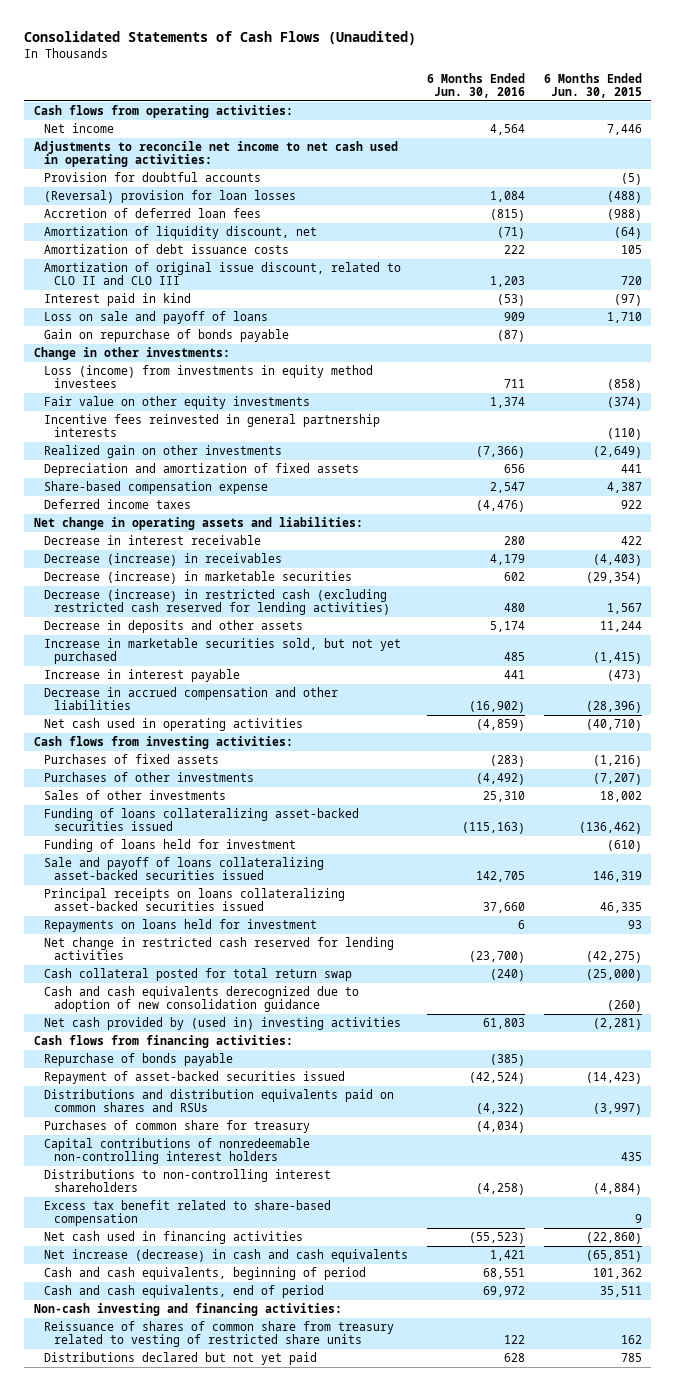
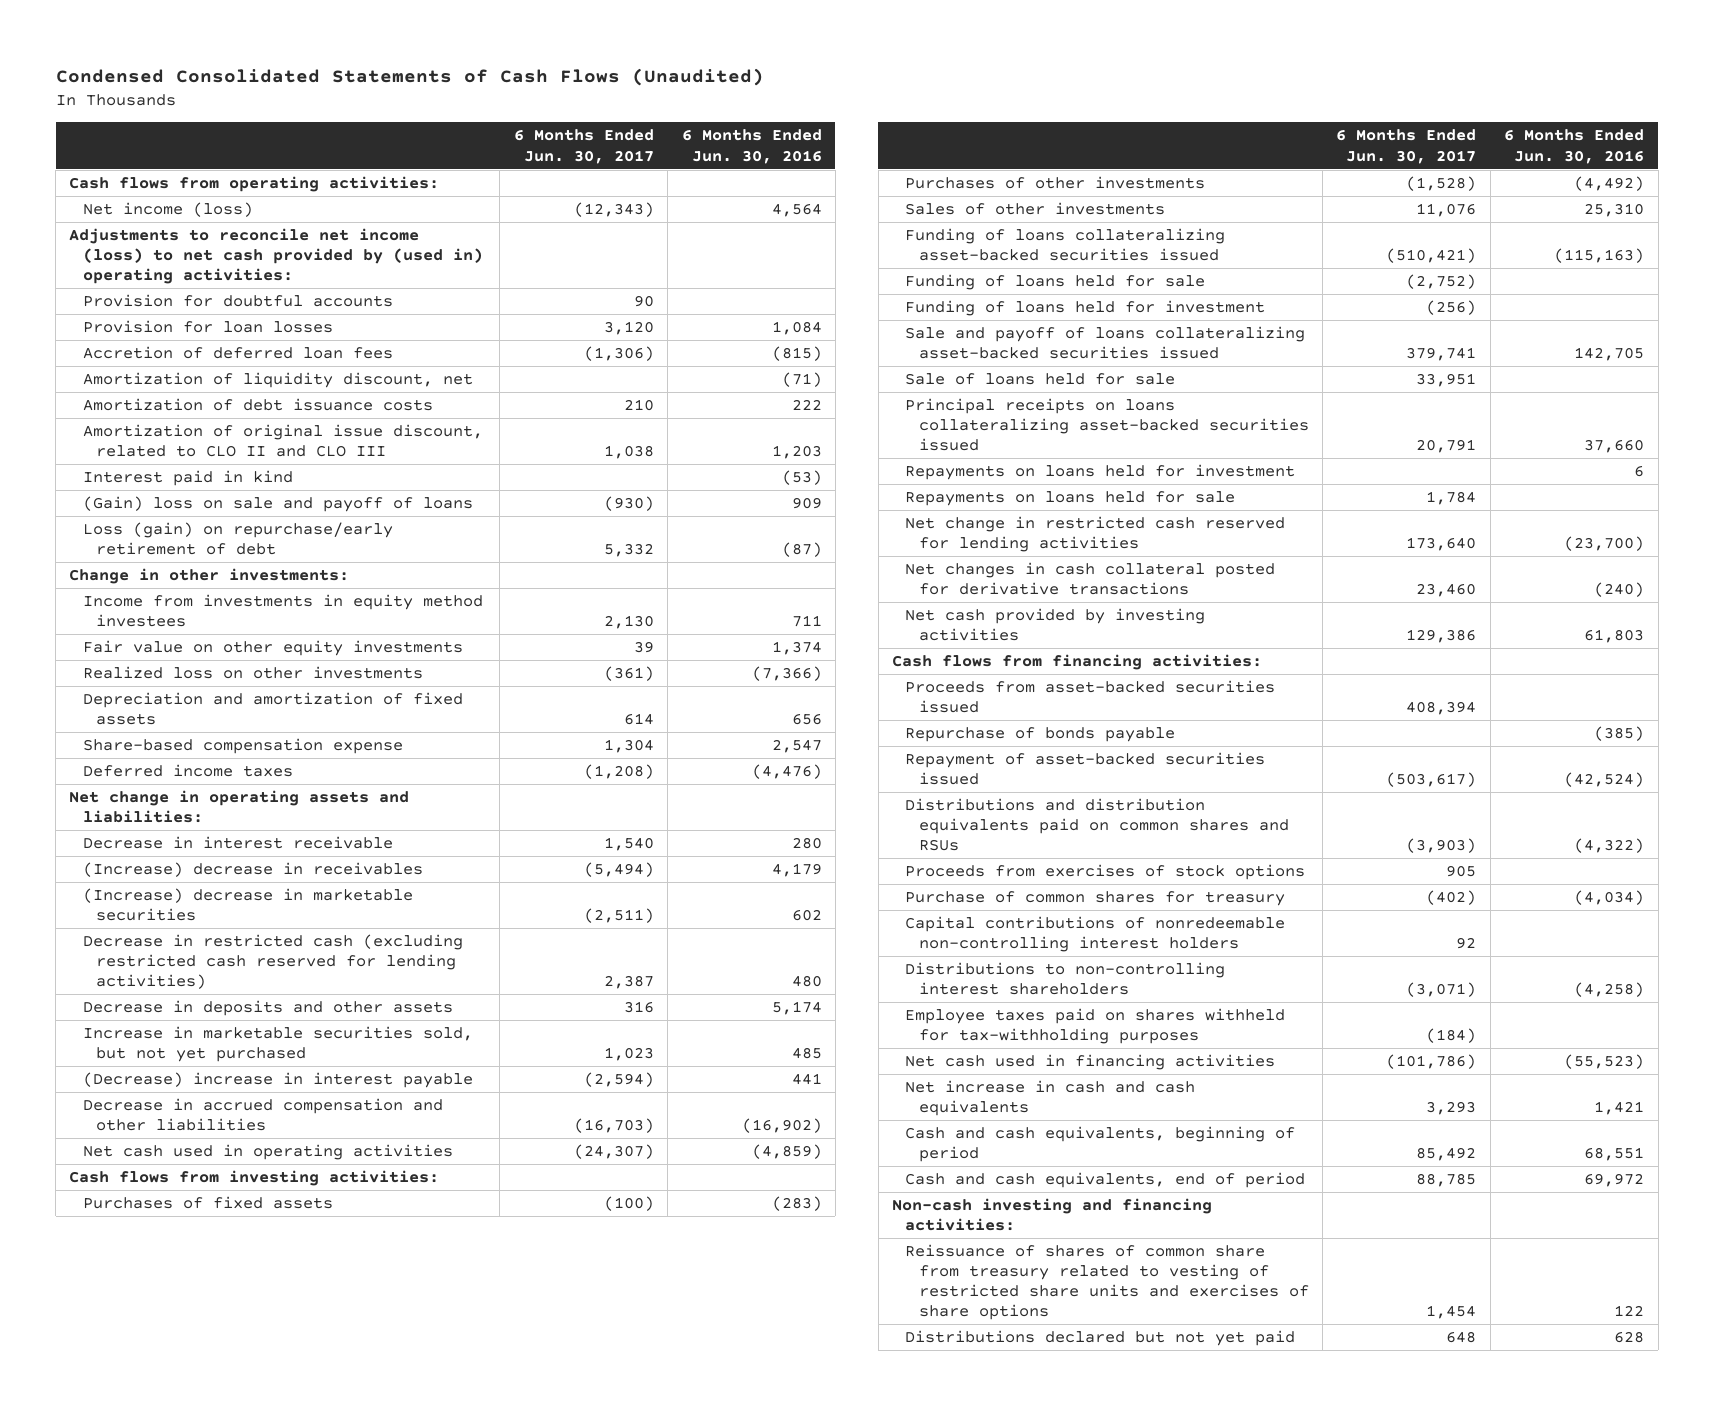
- Consolidated Statements of Cash Flows (Unaudited)
+ Condensed Consolidated Statements of Cash Flows (Unaudited)
- | 6 Months Ended Jun. 30, 2016 | 6 Months Ended Jun. 30, 2015
+ | 6 Months Ended Jun. 30, 2017 | 6 Months Ended Jun. 30, 2016
- Net income | 4,564 | 7,446
- Adjustments to reconcile net income to net cash used in operating activities:
+ Net income (loss) | (12,343) | 4,564
+ Adjustments to reconcile net income (loss) to net cash provided by (used in) operating activities:
- (Reversal) provision for loan losses | 1,084 | (488)
+ Provision for loan losses | 3,120 | 1,084
- Loss on sale and payoff of loans | 909 | 1,710
- Gain on repurchase of bonds payable | (87) |
+ (Gain) loss on sale and payoff of loans | (930) | 909
+ Loss (gain) on repurchase/early retirement of debt | 5,332 | (87)
- Loss (income) from investments in equity method investees | 711 | (858)
+ Income from investments in equity method investees | 2,130 | 711
- Incentive fees reinvested in general partnership interests | | (110)
- Realized gain on other investments | (7,366) | (2,649)
+ Realized loss on other investments | (361) | (7,366)
- Decrease (increase) in receivables | 4,179 | (4,403)
- Decrease (increase) in marketable securities | 602 | (29,354)
- Decrease (increase) in restricted cash (excluding restricted cash reserved for lending activities) | 480 | 1,567
+ (Increase) decrease in receivables | (5,494) | 4,179
+ (Increase) decrease in marketable securities | (2,511) | 602
+ Decrease in restricted cash (excluding restricted cash reserved for lending activities) | 2,387 | 480
- Increase in interest payable | 441 | (473)
+ (Decrease) increase in interest payable | (2,594) | 441
+ Funding of loans held for sale | (2,752) |
+ Sale of loans held for sale | 33,951 |
+ Repayments on loans held for sale | 1,784 |
- Cash collateral posted for total return swap | (240) | (25,000)
- Cash and cash equivalents derecognized due to adoption of new consolidation guidance | | (260)
- Net cash provided by (used in) investing activities | 61,803 | (2,281)
+ Net changes in cash collateral posted for derivative transactions | 23,460 | (240)
+ Net cash provided by investing activities | 129,386 | 61,803
+ Proceeds from asset-backed securities issued | 408,394 |
- Purchases of common share for treasury | (4,034) |
+ Proceeds from exercises of stock options | 905 |
+ Purchase of common shares for treasury | (402) | (4,034)
- Excess tax benefit related to share-based compensation | | 9
+ Employee taxes paid on shares withheld for tax-withholding purposes | (184) |
- Net increase (decrease) in cash and cash equivalents | 1,421 | (65,851)
+ Net increase in cash and cash equivalents | 3,293 | 1,421
- Reissuance of shares of common share from treasury related to vesting of restricted share units | 122 | 162
+ Reissuance of shares of common share from treasury related to vesting of restricted share units and exercises of share options | 1,454 | 122

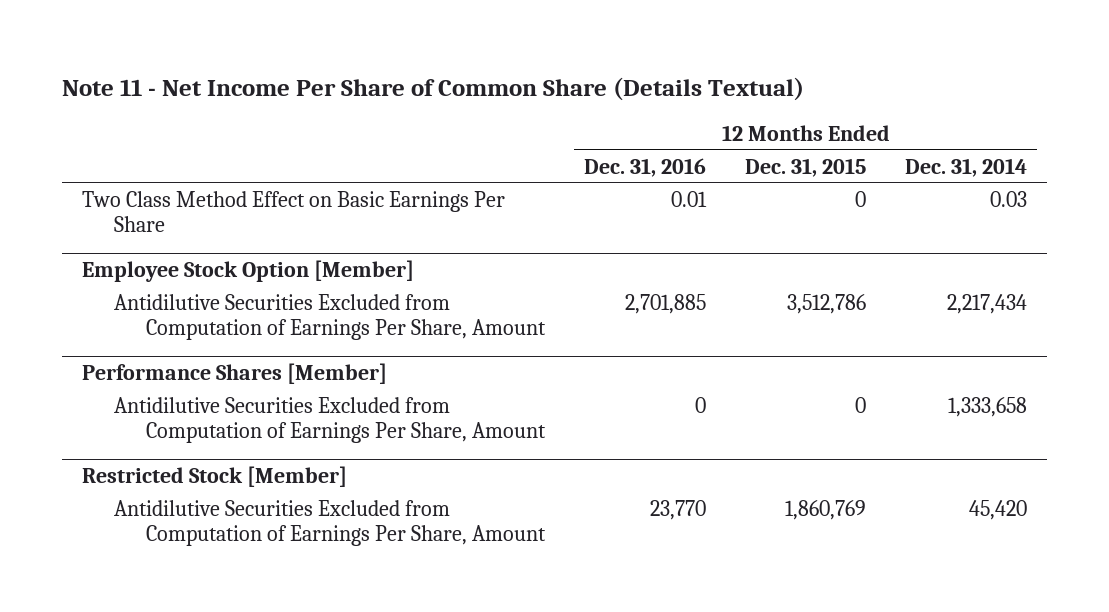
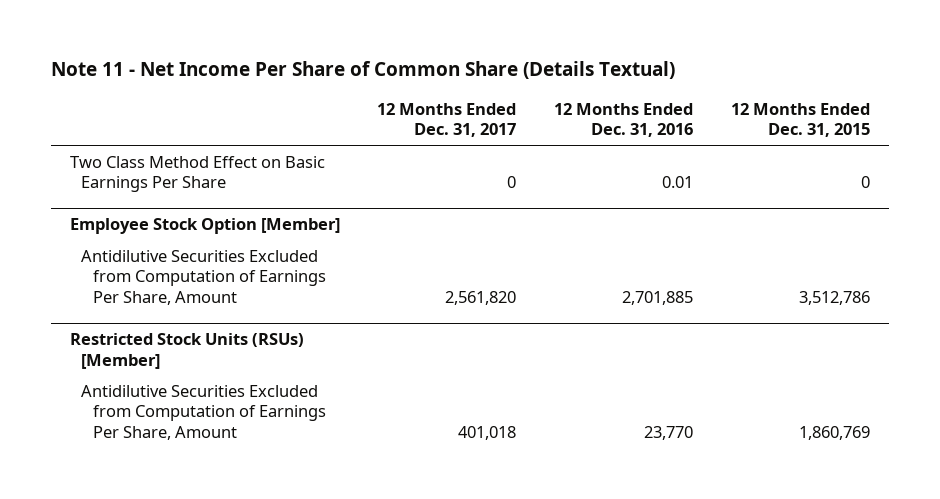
- | 12 Months Ended Dec. 31, 2016 | 12 Months Ended Dec. 31, 2015 | 12 Months Ended Dec. 31, 2014
+ | 12 Months Ended Dec. 31, 2017 | 12 Months Ended Dec. 31, 2016 | 12 Months Ended Dec. 31, 2015
- Performance Shares [Member]
- Antidilutive Securities Excluded from Computation of Earnings Per Share, Amount | 0 | 0 | 1,333,658
- Restricted Stock [Member]
+ Restricted Stock Units (RSUs) [Member]

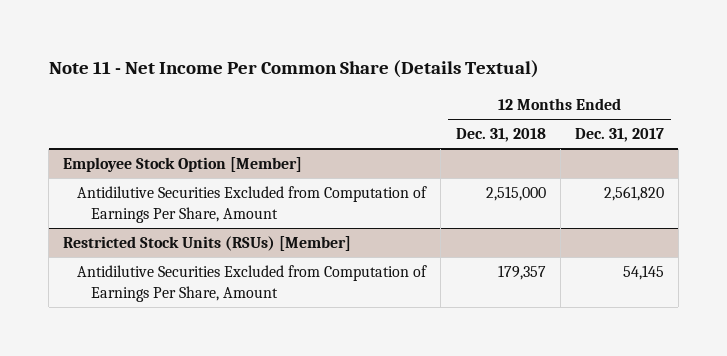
- Note 11 - Net Income Per Share of Common Share (Details Textual)
+ Note 11 - Net Income Per Common Share (Details Textual)
- | 12 Months Ended Dec. 31, 2017 | 12 Months Ended Dec. 31, 2016 | 12 Months Ended Dec. 31, 2015
+ | 12 Months Ended Dec. 31, 2018 | 12 Months Ended Dec. 31, 2017
- Two Class Method Effect on Basic Earnings Per Share | 0 | 0.01 | 0
@ Restricted Stock Units (RSUs) [Member]
- Antidilutive Securities Excluded from Computation of Earnings Per Share, Amount | 401,018 | 23,770 | 1,860,769
+ Antidilutive Securities Excluded from Computation of Earnings Per Share, Amount | 179,357 | 54,145

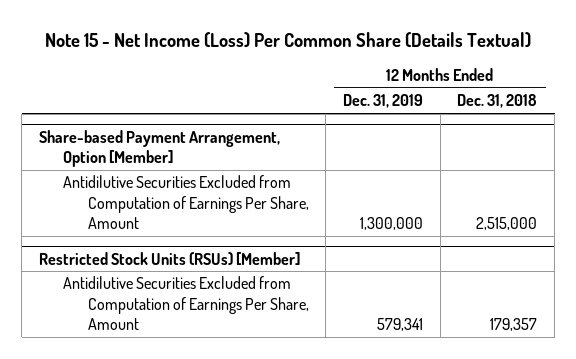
- Note 11 - Net Income Per Common Share (Details Textual)
+ Note 15 - Net Income (Loss) Per Common Share (Details Textual)
- | 12 Months Ended Dec. 31, 2018 | 12 Months Ended Dec. 31, 2017
+ | 12 Months Ended Dec. 31, 2019 | 12 Months Ended Dec. 31, 2018
- Employee Stock Option [Member]
+ Share-based Payment Arrangement, Option [Member]

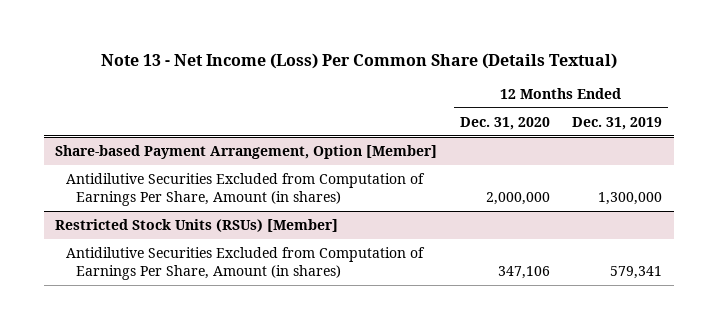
- Note 15 - Net Income (Loss) Per Common Share (Details Textual)
+ Note 13 - Net Income (Loss) Per Common Share (Details Textual)
- | 12 Months Ended Dec. 31, 2019 | 12 Months Ended Dec. 31, 2018
+ | 12 Months Ended Dec. 31, 2020 | 12 Months Ended Dec. 31, 2019
@ Share-based Payment Arrangement, Option [Member]
- Antidilutive Securities Excluded from Computation of Earnings Per Share, Amount | 1,300,000 | 2,515,000
+ Antidilutive Securities Excluded from Computation of Earnings Per Share, Amount (in shares) | 2,000,000 | 1,300,000
@ Restricted Stock Units (RSUs) [Member]
- Antidilutive Securities Excluded from Computation of Earnings Per Share, Amount | 579,341 | 179,357
+ Antidilutive Securities Excluded from Computation of Earnings Per Share, Amount (in shares) | 347,106 | 579,341

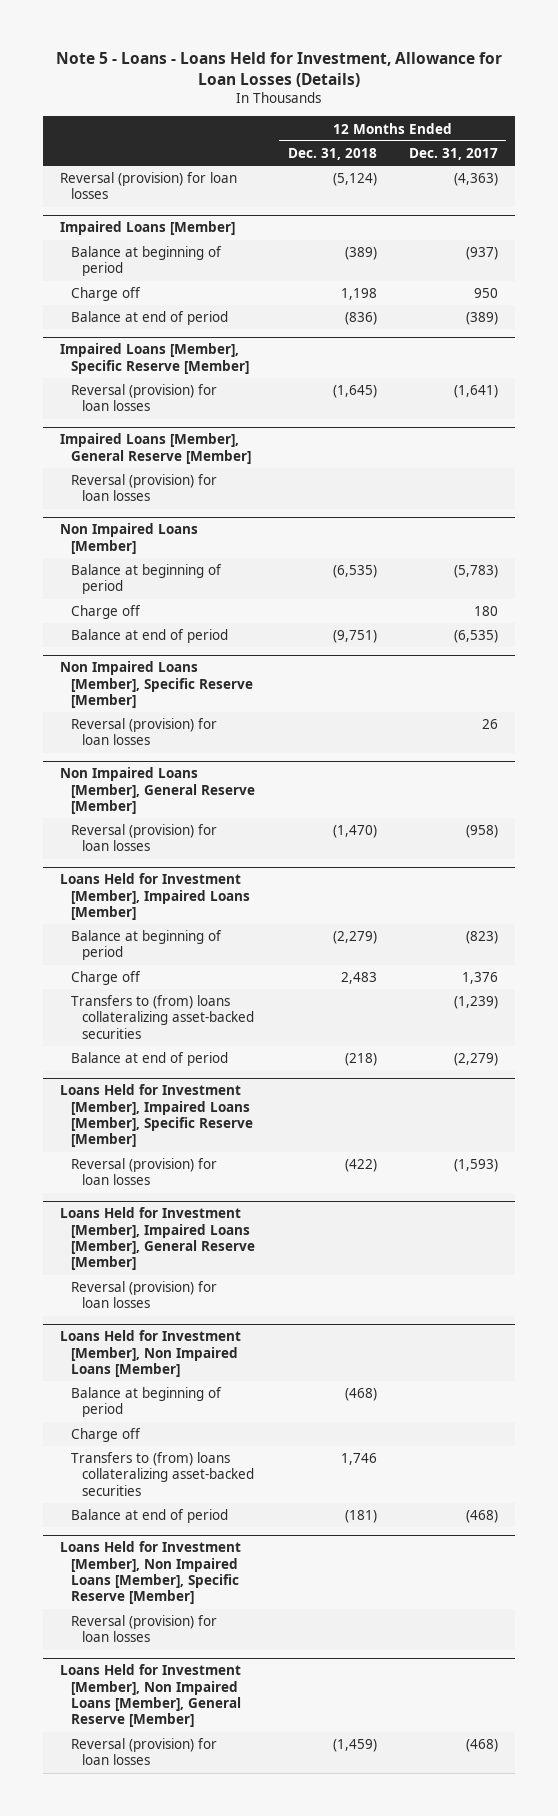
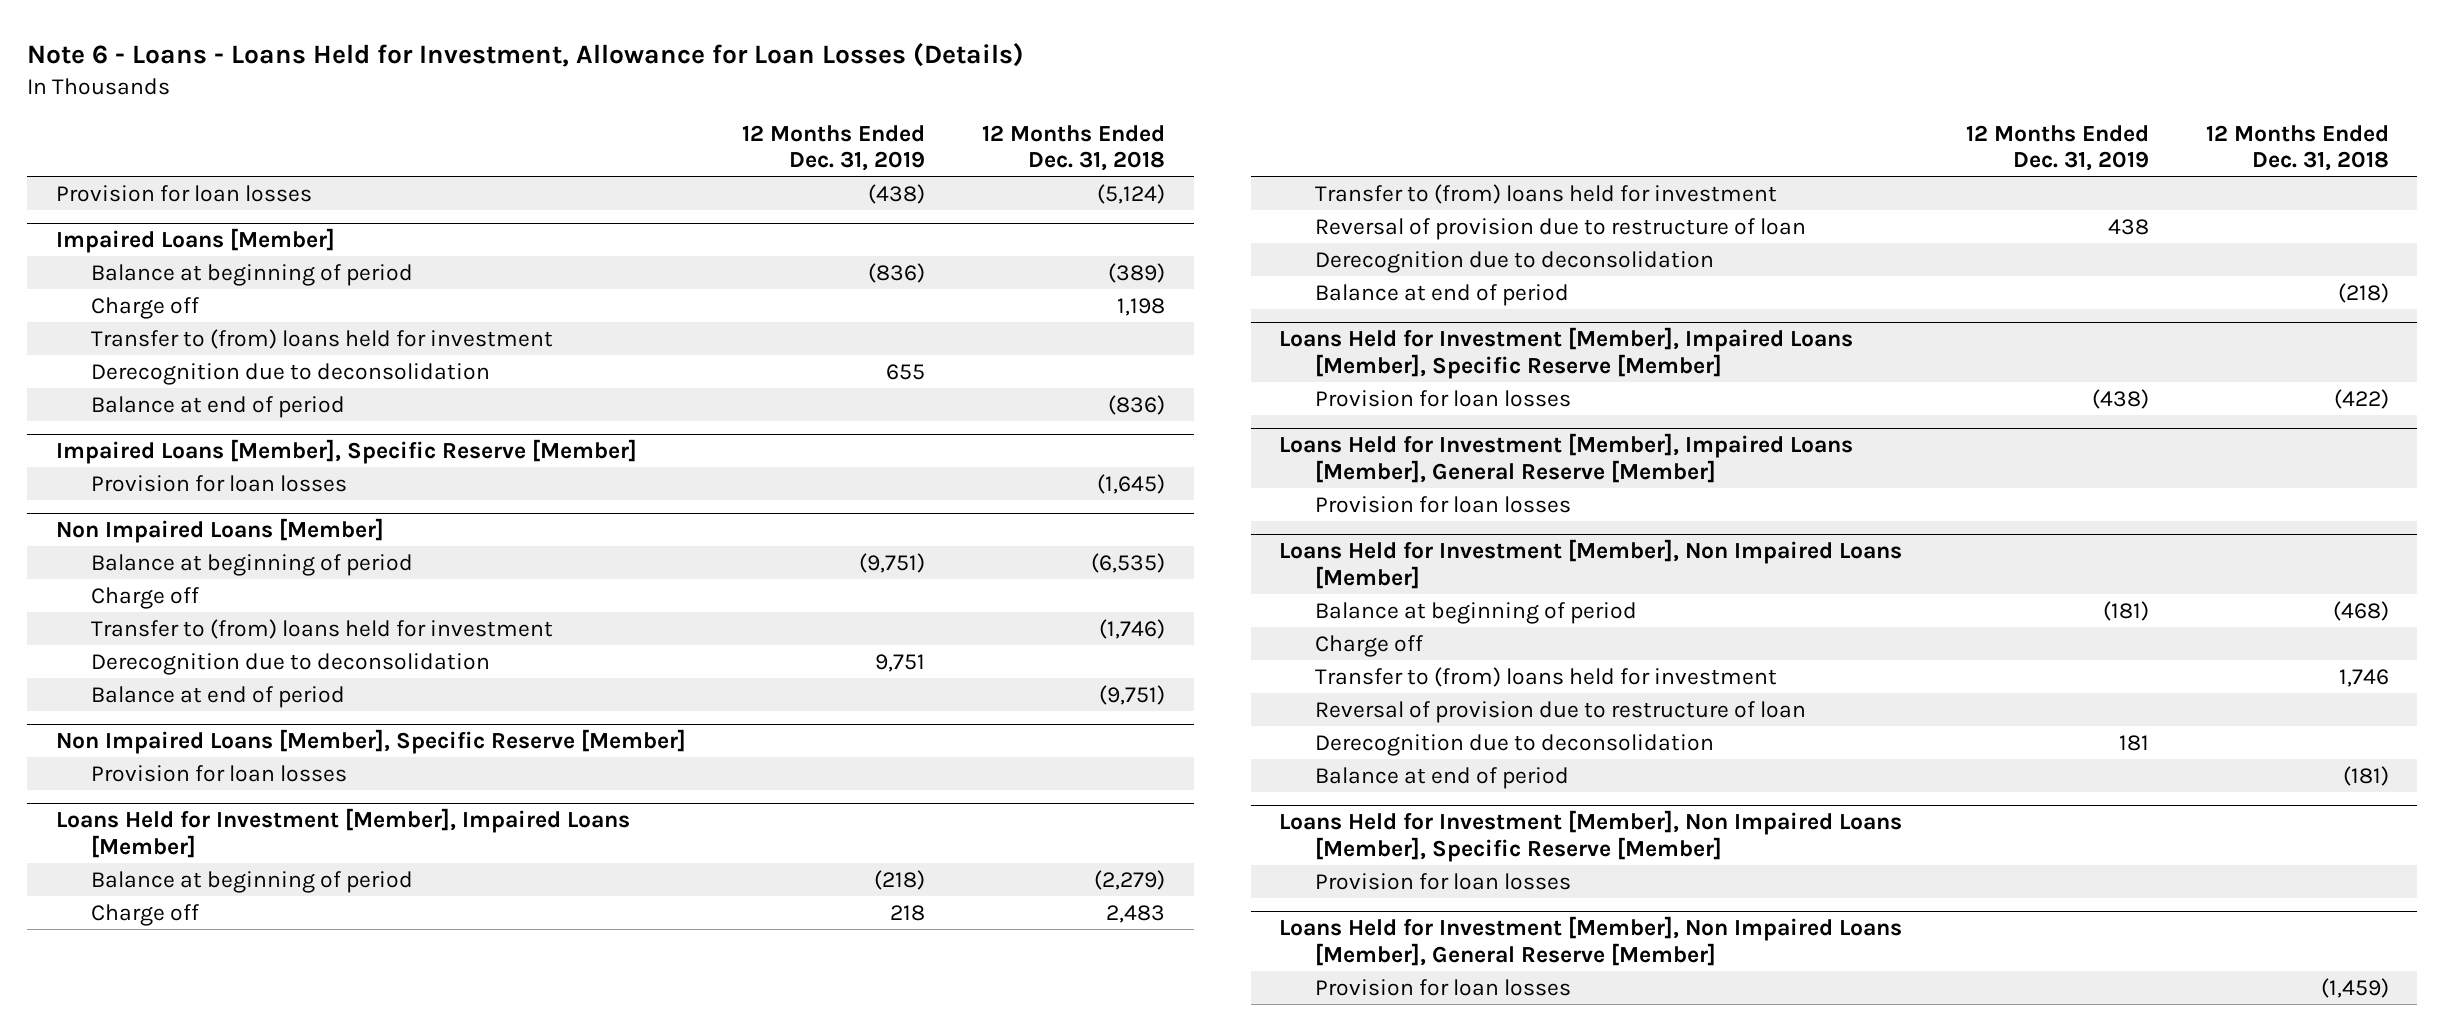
- Note 5 - Loans - Loans Held for Investment, Allowance for Loan Losses (Details)
+ Note 6 - Loans - Loans Held for Investment, Allowance for Loan Losses (Details)
- | 12 Months Ended Dec. 31, 2018 | 12 Months Ended Dec. 31, 2017
+ | 12 Months Ended Dec. 31, 2019 | 12 Months Ended Dec. 31, 2018
- Reversal (provision) for loan losses | (5,124) | (4,363)
+ Provision for loan losses | (438) | (5,124)
@ Impaired Loans [Member]
+ Transfer to (from) loans held for investment
+ Derecognition due to deconsolidation | 655 |
@ Impaired Loans [Member], Specific Reserve [Member]
- Reversal (provision) for loan losses | (1,645) | (1,641)
- Impaired Loans [Member], General Reserve [Member]
- Reversal (provision) for loan losses
@ Impaired Loans [Member], Specific Reserve [Member]
+ Provision for loan losses | | (1,645)
@ Non Impaired Loans [Member]
+ Transfer to (from) loans held for investment | | (1,746)
+ Derecognition due to deconsolidation | 9,751 |
@ Non Impaired Loans [Member], Specific Reserve [Member]
- Reversal (provision) for loan losses | | 26
- Non Impaired Loans [Member], General Reserve [Member]
- Reversal (provision) for loan losses | (1,470) | (958)
@ Non Impaired Loans [Member], Specific Reserve [Member]
+ Provision for loan losses
@ Loans Held for Investment [Member], Impaired Loans [Member]
- Transfers to (from) loans collateralizing asset-backed securities | | (1,239)
+ Transfer to (from) loans held for investment
+ Reversal of provision due to restructure of loan | 438 |
+ Derecognition due to deconsolidation
@ Loans Held for Investment [Member], Impaired Loans [Member], Specific Reserve [Member]
- Reversal (provision) for loan losses | (422) | (1,593)
+ Provision for loan losses | (438) | (422)
@ Loans Held for Investment [Member], Impaired Loans [Member], General Reserve [Member]
- Reversal (provision) for loan losses
+ Provision for loan losses
@ Loans Held for Investment [Member], Non Impaired Loans [Member]
- Transfers to (from) loans collateralizing asset-backed securities | 1,746 |
+ Transfer to (from) loans held for investment | | 1,746
+ Reversal of provision due to restructure of loan
+ Derecognition due to deconsolidation | 181 |
@ Loans Held for Investment [Member], Non Impaired Loans [Member], Specific Reserve [Member]
- Reversal (provision) for loan losses
+ Provision for loan losses
@ Loans Held for Investment [Member], Non Impaired Loans [Member], General Reserve [Member]
- Reversal (provision) for loan losses | (1,459) | (468)
+ Provision for loan losses | | (1,459)

